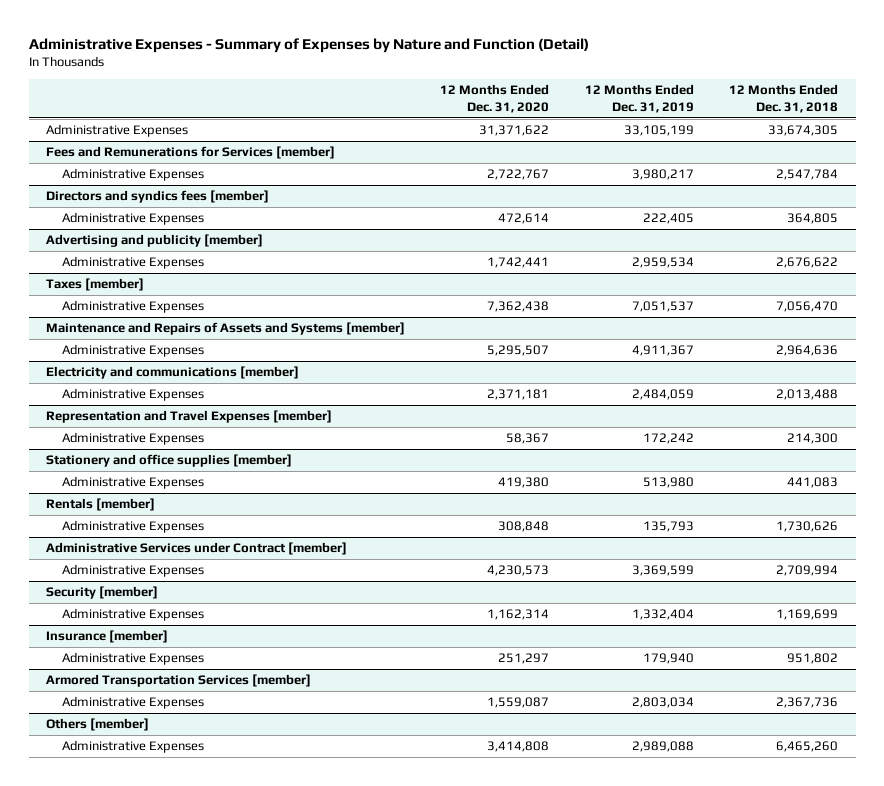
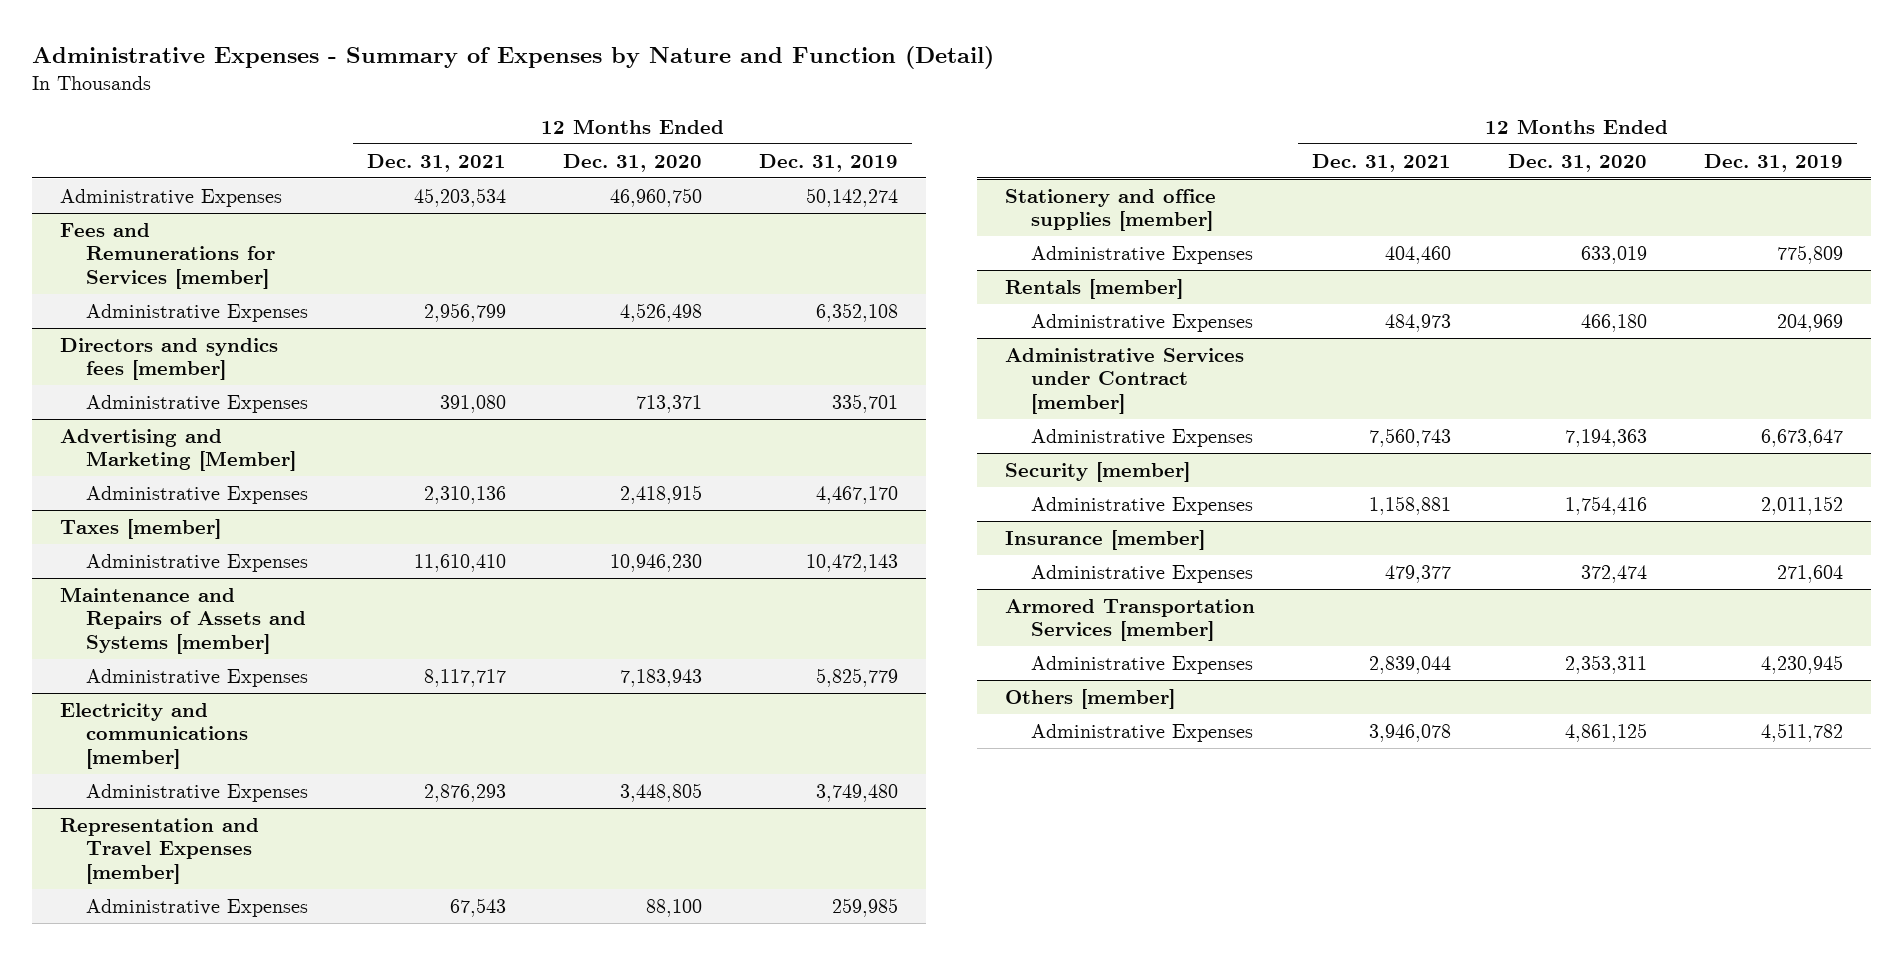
- | 12 Months Ended Dec. 31, 2020 | 12 Months Ended Dec. 31, 2019 | 12 Months Ended Dec. 31, 2018
+ | 12 Months Ended Dec. 31, 2021 | 12 Months Ended Dec. 31, 2020 | 12 Months Ended Dec. 31, 2019
- Administrative Expenses | 31,371,622 | 33,105,199 | 33,674,305
+ Administrative Expenses | 45,203,534 | 46,960,750 | 50,142,274
@ Fees and Remunerations for Services [member]
- Administrative Expenses | 2,722,767 | 3,980,217 | 2,547,784
+ Administrative Expenses | 2,956,799 | 4,526,498 | 6,352,108
@ Directors and syndics fees [member]
- Administrative Expenses | 472,614 | 222,405 | 364,805
- Advertising and publicity [member]
- Administrative Expenses | 1,742,441 | 2,959,534 | 2,676,622
@ Directors and syndics fees [member]
+ Administrative Expenses | 391,080 | 713,371 | 335,701
+ Advertising and Marketing [Member]
+ Administrative Expenses | 2,310,136 | 2,418,915 | 4,467,170
@ Taxes [member]
- Administrative Expenses | 7,362,438 | 7,051,537 | 7,056,470
+ Administrative Expenses | 11,610,410 | 10,946,230 | 10,472,143
@ Maintenance and Repairs of Assets and Systems [member]
- Administrative Expenses | 5,295,507 | 4,911,367 | 2,964,636
+ Administrative Expenses | 8,117,717 | 7,183,943 | 5,825,779
@ Electricity and communications [member]
- Administrative Expenses | 2,371,181 | 2,484,059 | 2,013,488
+ Administrative Expenses | 2,876,293 | 3,448,805 | 3,749,480
@ Representation and Travel Expenses [member]
- Administrative Expenses | 58,367 | 172,242 | 214,300
+ Administrative Expenses | 67,543 | 88,100 | 259,985
@ Stationery and office supplies [member]
- Administrative Expenses | 419,380 | 513,980 | 441,083
+ Administrative Expenses | 404,460 | 633,019 | 775,809
@ Rentals [member]
- Administrative Expenses | 308,848 | 135,793 | 1,730,626
+ Administrative Expenses | 484,973 | 466,180 | 204,969
@ Administrative Services under Contract [member]
- Administrative Expenses | 4,230,573 | 3,369,599 | 2,709,994
+ Administrative Expenses | 7,560,743 | 7,194,363 | 6,673,647
@ Security [member]
- Administrative Expenses | 1,162,314 | 1,332,404 | 1,169,699
+ Administrative Expenses | 1,158,881 | 1,754,416 | 2,011,152
@ Insurance [member]
- Administrative Expenses | 251,297 | 179,940 | 951,802
+ Administrative Expenses | 479,377 | 372,474 | 271,604
@ Armored Transportation Services [member]
- Administrative Expenses | 1,559,087 | 2,803,034 | 2,367,736
+ Administrative Expenses | 2,839,044 | 2,353,311 | 4,230,945
@ Others [member]
- Administrative Expenses | 3,414,808 | 2,989,088 | 6,465,260
+ Administrative Expenses | 3,946,078 | 4,861,125 | 4,511,782

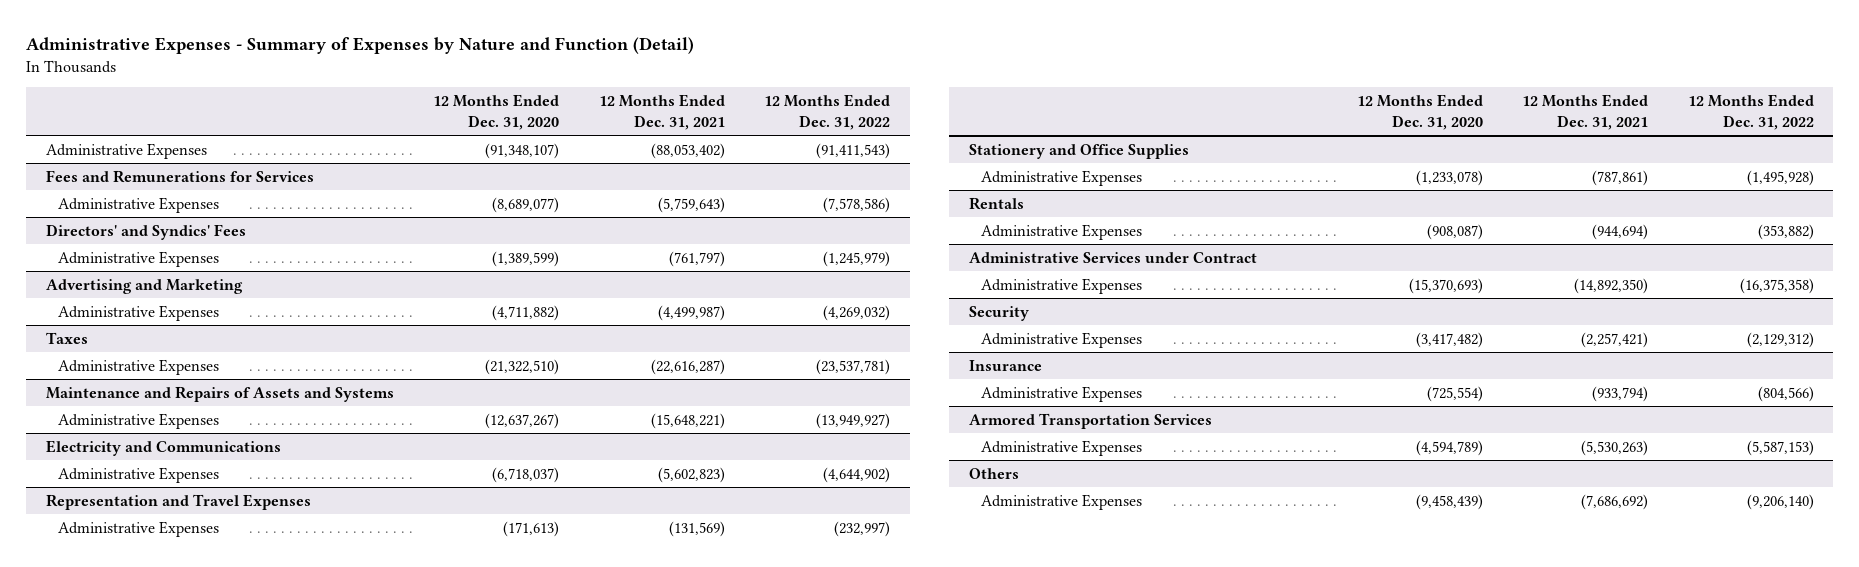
- | 12 Months Ended Dec. 31, 2021 | 12 Months Ended Dec. 31, 2020 | 12 Months Ended Dec. 31, 2019
+ | 12 Months Ended Dec. 31, 2020 | 12 Months Ended Dec. 31, 2021 | 12 Months Ended Dec. 31, 2022
- Administrative Expenses | 45,203,534 | 46,960,750 | 50,142,274
- Fees and Remunerations for Services [member]
- Administrative Expenses | 2,956,799 | 4,526,498 | 6,352,108
- Directors and syndics fees [member]
- Administrative Expenses | 391,080 | 713,371 | 335,701
- Advertising and Marketing [Member]
- Administrative Expenses | 2,310,136 | 2,418,915 | 4,467,170
- Taxes [member]
- Administrative Expenses | 11,610,410 | 10,946,230 | 10,472,143
- Maintenance and Repairs of Assets and Systems [member]
- Administrative Expenses | 8,117,717 | 7,183,943 | 5,825,779
- Electricity and communications [member]
- Administrative Expenses | 2,876,293 | 3,448,805 | 3,749,480
- Representation and Travel Expenses [member]
- Administrative Expenses | 67,543 | 88,100 | 259,985
- Stationery and office supplies [member]
- Administrative Expenses | 404,460 | 633,019 | 775,809
- Rentals [member]
- Administrative Expenses | 484,973 | 466,180 | 204,969
- Administrative Services under Contract [member]
- Administrative Expenses | 7,560,743 | 7,194,363 | 6,673,647
- Security [member]
- Administrative Expenses | 1,158,881 | 1,754,416 | 2,011,152
- Insurance [member]
- Administrative Expenses | 479,377 | 372,474 | 271,604
- Armored Transportation Services [member]
- Administrative Expenses | 2,839,044 | 2,353,311 | 4,230,945
- Others [member]
- Administrative Expenses | 3,946,078 | 4,861,125 | 4,511,782
+ Administrative Expenses | (91,348,107) | (88,053,402) | (91,411,543)
+ Fees and Remunerations for Services
+ Administrative Expenses | (8,689,077) | (5,759,643) | (7,578,586)
+ Directors' and Syndics' Fees
+ Administrative Expenses | (1,389,599) | (761,797) | (1,245,979)
+ Advertising and Marketing
+ Administrative Expenses | (4,711,882) | (4,499,987) | (4,269,032)
+ Taxes
+ Administrative Expenses | (21,322,510) | (22,616,287) | (23,537,781)
+ Maintenance and Repairs of Assets and Systems
+ Administrative Expenses | (12,637,267) | (15,648,221) | (13,949,927)
+ Electricity and Communications
+ Administrative Expenses | (6,718,037) | (5,602,823) | (4,644,902)
+ Representation and Travel Expenses
+ Administrative Expenses | (171,613) | (131,569) | (232,997)
+ Stationery and Office Supplies
+ Administrative Expenses | (1,233,078) | (787,861) | (1,495,928)
+ Rentals
+ Administrative Expenses | (908,087) | (944,694) | (353,882)
+ Administrative Services under Contract
+ Administrative Expenses | (15,370,693) | (14,892,350) | (16,375,358)
+ Security
+ Administrative Expenses | (3,417,482) | (2,257,421) | (2,129,312)
+ Insurance
+ Administrative Expenses | (725,554) | (933,794) | (804,566)
+ Armored Transportation Services
+ Administrative Expenses | (4,594,789) | (5,530,263) | (5,587,153)
+ Others
+ Administrative Expenses | (9,458,439) | (7,686,692) | (9,206,140)

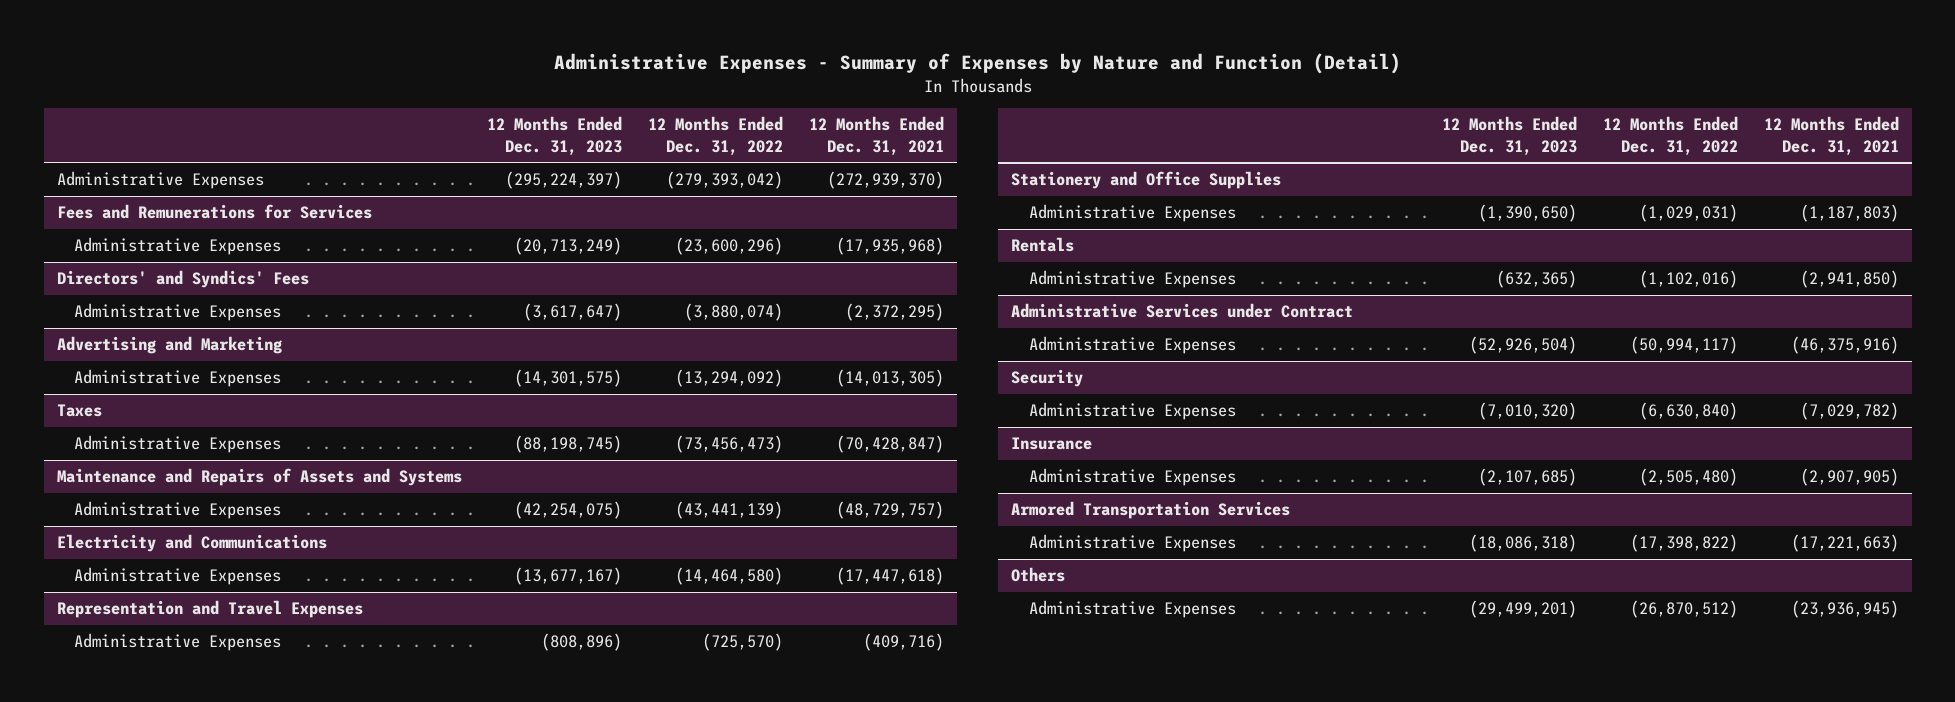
- | 12 Months Ended Dec. 31, 2020 | 12 Months Ended Dec. 31, 2021 | 12 Months Ended Dec. 31, 2022
+ | 12 Months Ended Dec. 31, 2023 | 12 Months Ended Dec. 31, 2022 | 12 Months Ended Dec. 31, 2021
- Administrative Expenses | (91,348,107) | (88,053,402) | (91,411,543)
+ Administrative Expenses | (295,224,397) | (279,393,042) | (272,939,370)
@ Fees and Remunerations for Services
- Administrative Expenses | (8,689,077) | (5,759,643) | (7,578,586)
+ Administrative Expenses | (20,713,249) | (23,600,296) | (17,935,968)
@ Directors' and Syndics' Fees
- Administrative Expenses | (1,389,599) | (761,797) | (1,245,979)
+ Administrative Expenses | (3,617,647) | (3,880,074) | (2,372,295)
@ Advertising and Marketing
- Administrative Expenses | (4,711,882) | (4,499,987) | (4,269,032)
+ Administrative Expenses | (14,301,575) | (13,294,092) | (14,013,305)
@ Taxes
- Administrative Expenses | (21,322,510) | (22,616,287) | (23,537,781)
+ Administrative Expenses | (88,198,745) | (73,456,473) | (70,428,847)
@ Maintenance and Repairs of Assets and Systems
- Administrative Expenses | (12,637,267) | (15,648,221) | (13,949,927)
+ Administrative Expenses | (42,254,075) | (43,441,139) | (48,729,757)
@ Electricity and Communications
- Administrative Expenses | (6,718,037) | (5,602,823) | (4,644,902)
+ Administrative Expenses | (13,677,167) | (14,464,580) | (17,447,618)
@ Representation and Travel Expenses
- Administrative Expenses | (171,613) | (131,569) | (232,997)
+ Administrative Expenses | (808,896) | (725,570) | (409,716)
@ Stationery and Office Supplies
- Administrative Expenses | (1,233,078) | (787,861) | (1,495,928)
+ Administrative Expenses | (1,390,650) | (1,029,031) | (1,187,803)
@ Rentals
- Administrative Expenses | (908,087) | (944,694) | (353,882)
+ Administrative Expenses | (632,365) | (1,102,016) | (2,941,850)
@ Administrative Services under Contract
- Administrative Expenses | (15,370,693) | (14,892,350) | (16,375,358)
+ Administrative Expenses | (52,926,504) | (50,994,117) | (46,375,916)
@ Security
- Administrative Expenses | (3,417,482) | (2,257,421) | (2,129,312)
+ Administrative Expenses | (7,010,320) | (6,630,840) | (7,029,782)
@ Insurance
- Administrative Expenses | (725,554) | (933,794) | (804,566)
+ Administrative Expenses | (2,107,685) | (2,505,480) | (2,907,905)
@ Armored Transportation Services
- Administrative Expenses | (4,594,789) | (5,530,263) | (5,587,153)
+ Administrative Expenses | (18,086,318) | (17,398,822) | (17,221,663)
@ Others
- Administrative Expenses | (9,458,439) | (7,686,692) | (9,206,140)
+ Administrative Expenses | (29,499,201) | (26,870,512) | (23,936,945)

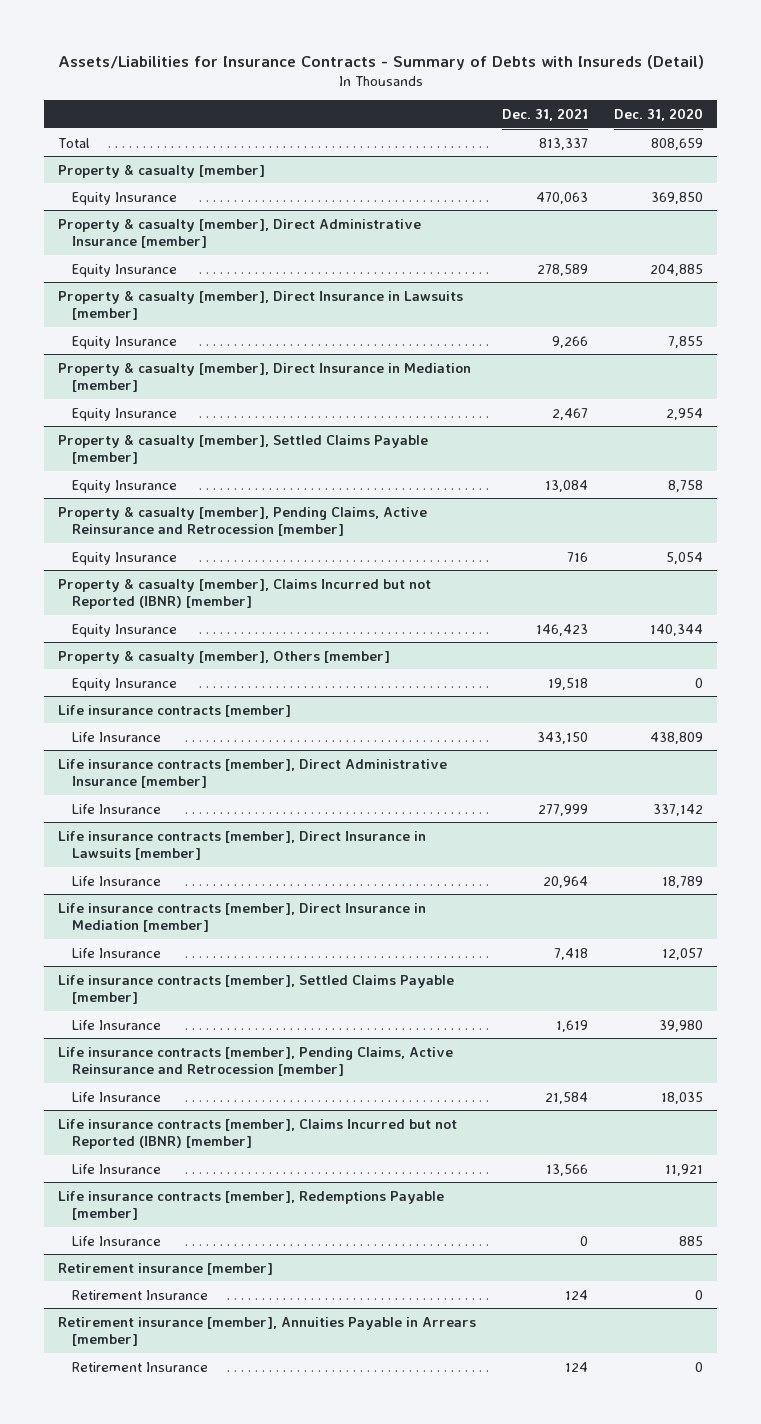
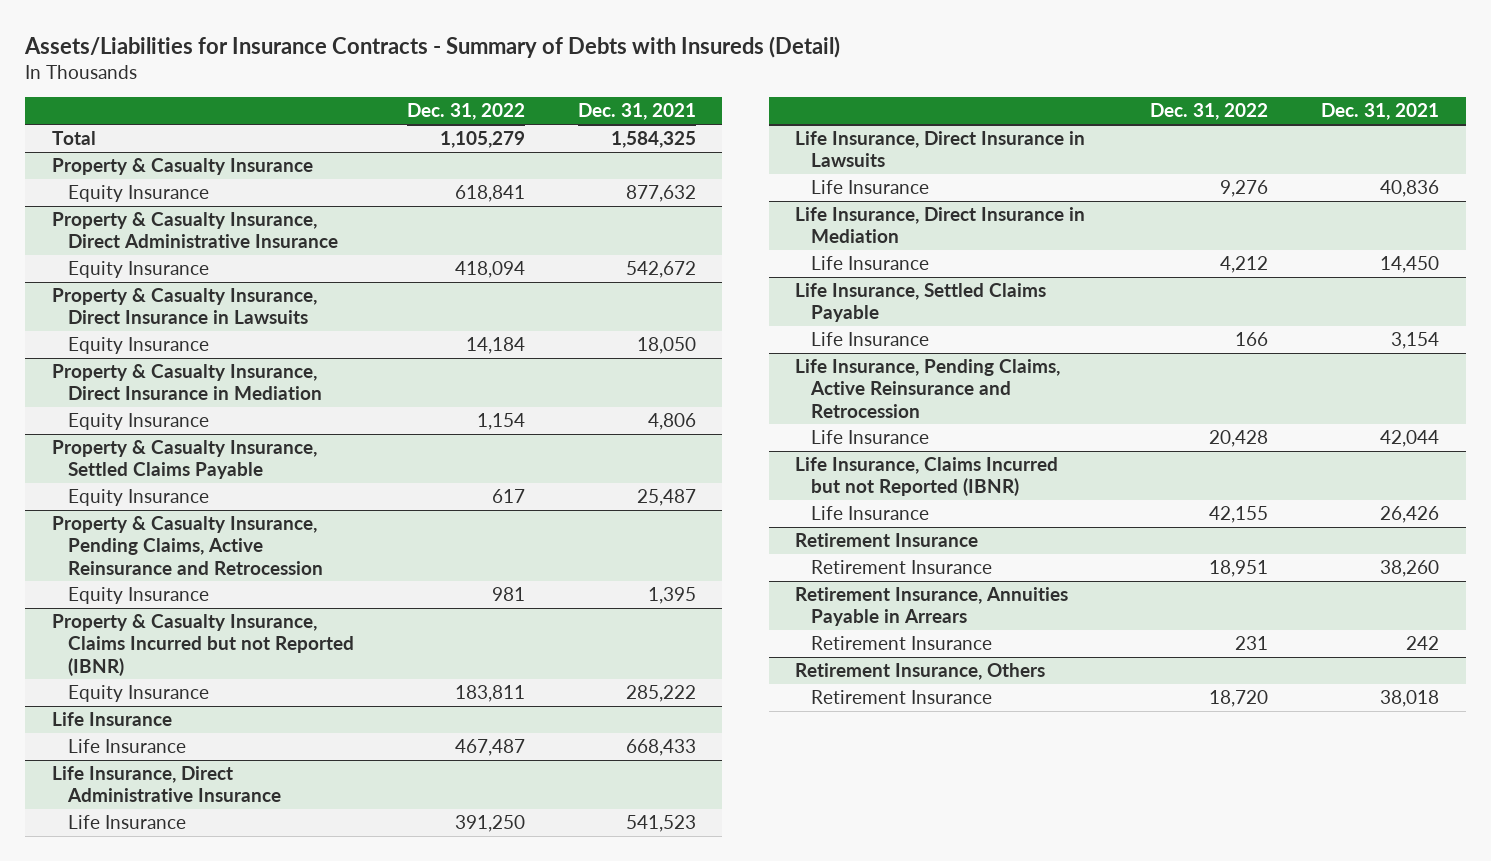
- | Dec. 31, 2021 | Dec. 31, 2020
+ | Dec. 31, 2022 | Dec. 31, 2021
- Total | 813,337 | 808,659
- Property & casualty [member]
- Equity Insurance | 470,063 | 369,850
- Property & casualty [member], Direct Administrative Insurance [member]
- Equity Insurance | 278,589 | 204,885
- Property & casualty [member], Direct Insurance in Lawsuits [member]
- Equity Insurance | 9,266 | 7,855
- Property & casualty [member], Direct Insurance in Mediation [member]
- Equity Insurance | 2,467 | 2,954
- Property & casualty [member], Settled Claims Payable [member]
- Equity Insurance | 13,084 | 8,758
- Property & casualty [member], Pending Claims, Active Reinsurance and Retrocession [member]
- Equity Insurance | 716 | 5,054
- Property & casualty [member], Claims Incurred but not Reported (IBNR) [member]
- Equity Insurance | 146,423 | 140,344
- Property & casualty [member], Others [member]
- Equity Insurance | 19,518 | 0
- Life insurance contracts [member]
- Life Insurance | 343,150 | 438,809
- Life insurance contracts [member], Direct Administrative Insurance [member]
- Life Insurance | 277,999 | 337,142
- Life insurance contracts [member], Direct Insurance in Lawsuits [member]
- Life Insurance | 20,964 | 18,789
- Life insurance contracts [member], Direct Insurance in Mediation [member]
- Life Insurance | 7,418 | 12,057
- Life insurance contracts [member], Settled Claims Payable [member]
- Life Insurance | 1,619 | 39,980
- Life insurance contracts [member], Pending Claims, Active Reinsurance and Retrocession [member]
- Life Insurance | 21,584 | 18,035
- Life insurance contracts [member], Claims Incurred but not Reported (IBNR) [member]
- Life Insurance | 13,566 | 11,921
- Life insurance contracts [member], Redemptions Payable [member]
- Life Insurance | 0 | 885
- Retirement insurance [member]
- Retirement Insurance | 124 | 0
- Retirement insurance [member], Annuities Payable in Arrears [member]
- Retirement Insurance | 124 | 0
+ Total | 1,105,279 | 1,584,325
+ Property & Casualty Insurance
+ Equity Insurance | 618,841 | 877,632
+ Property & Casualty Insurance, Direct Administrative Insurance
+ Equity Insurance | 418,094 | 542,672
+ Property & Casualty Insurance, Direct Insurance in Lawsuits
+ Equity Insurance | 14,184 | 18,050
+ Property & Casualty Insurance, Direct Insurance in Mediation
+ Equity Insurance | 1,154 | 4,806
+ Property & Casualty Insurance, Settled Claims Payable
+ Equity Insurance | 617 | 25,487
+ Property & Casualty Insurance, Pending Claims, Active Reinsurance and Retrocession
+ Equity Insurance | 981 | 1,395
+ Property & Casualty Insurance, Claims Incurred but not Reported (IBNR)
+ Equity Insurance | 183,811 | 285,222
+ Life Insurance
+ Life Insurance | 467,487 | 668,433
+ Life Insurance, Direct Administrative Insurance
+ Life Insurance | 391,250 | 541,523
+ Life Insurance, Direct Insurance in Lawsuits
+ Life Insurance | 9,276 | 40,836
+ Life Insurance, Direct Insurance in Mediation
+ Life Insurance | 4,212 | 14,450
+ Life Insurance, Settled Claims Payable
+ Life Insurance | 166 | 3,154
+ Life Insurance, Pending Claims, Active Reinsurance and Retrocession
+ Life Insurance | 20,428 | 42,044
+ Life Insurance, Claims Incurred but not Reported (IBNR)
+ Life Insurance | 42,155 | 26,426
+ Retirement Insurance
+ Retirement Insurance | 18,951 | 38,260
+ Retirement Insurance, Annuities Payable in Arrears
+ Retirement Insurance | 231 | 242
+ Retirement Insurance, Others
+ Retirement Insurance | 18,720 | 38,018

